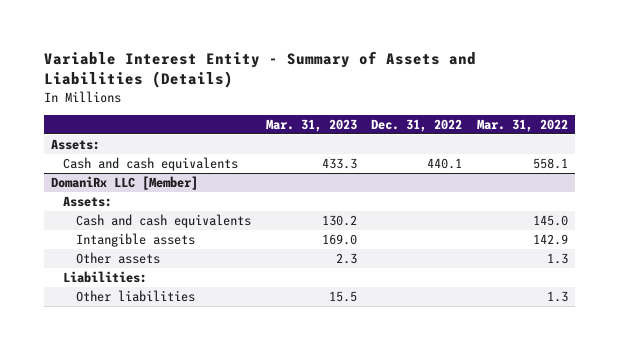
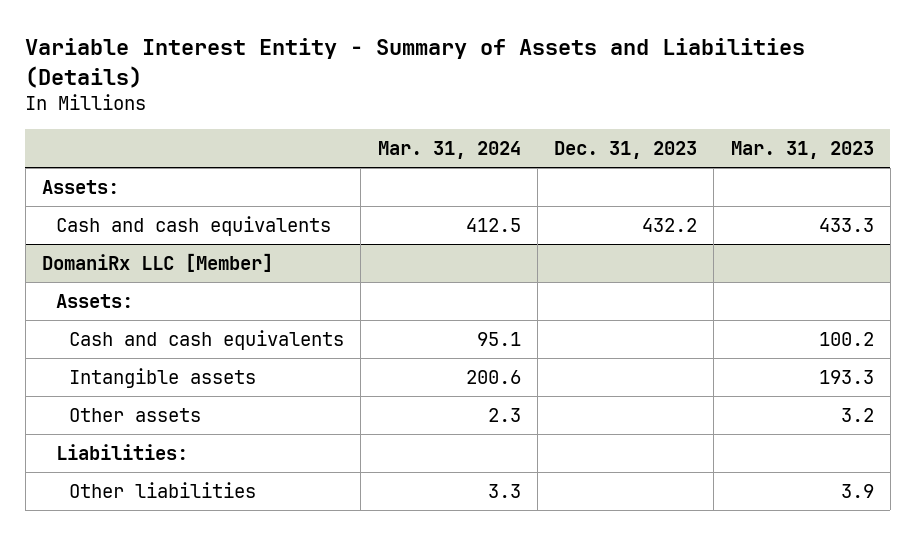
- | Mar. 31, 2023 | Dec. 31, 2022 | Mar. 31, 2022
+ | Mar. 31, 2024 | Dec. 31, 2023 | Mar. 31, 2023
@ DomaniRx LLC [Member]
- Cash and cash equivalents | 130.2 | | 145.0
- Intangible assets | 169.0 | | 142.9
- Other assets | 2.3 | | 1.3
+ Cash and cash equivalents | 95.1 | | 100.2
+ Intangible assets | 200.6 | | 193.3
+ Other assets | 2.3 | | 3.2
- Other liabilities | 15.5 | | 1.3
+ Other liabilities | 3.3 | | 3.9

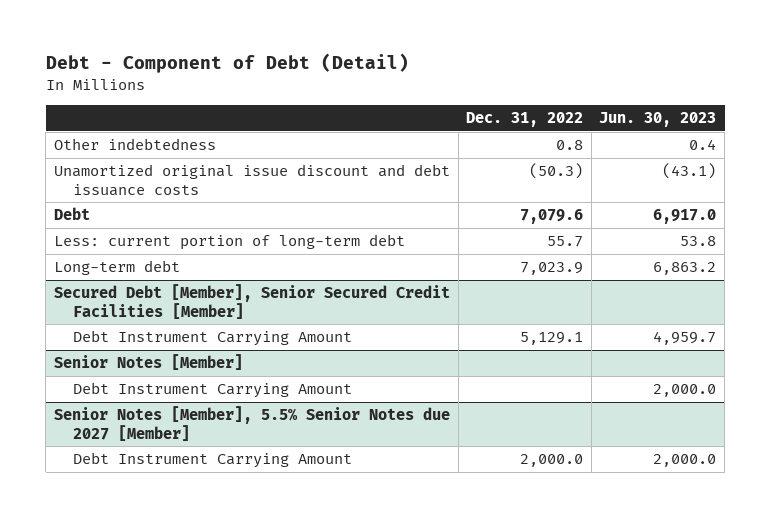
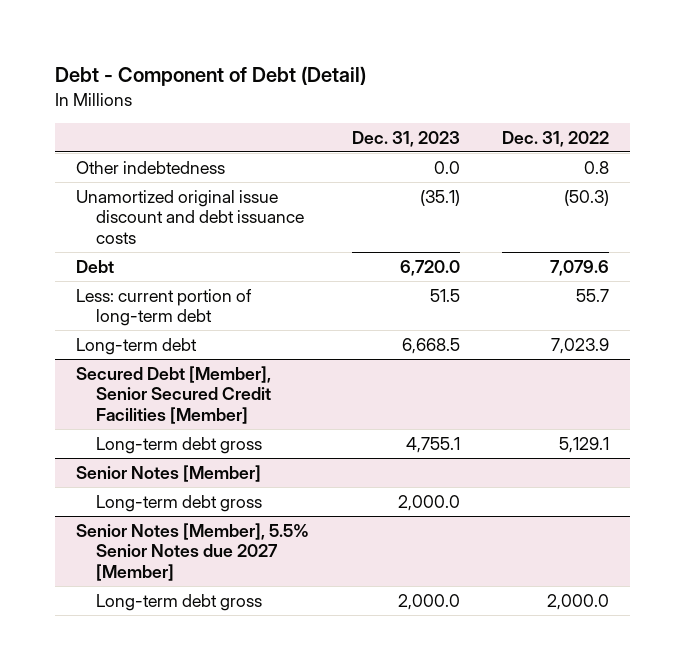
- | Dec. 31, 2022 | Jun. 30, 2023
+ | Dec. 31, 2023 | Dec. 31, 2022
@ Secured Debt [Member], Senior Secured Credit Facilities [Member]
- Debt Instrument Carrying Amount | 5,129.1 | 4,959.7
+ Long-term debt gross | 4,755.1 | 5,129.1
@ Senior Notes [Member]
- Debt Instrument Carrying Amount | | 2,000.0
+ Long-term debt gross | 2,000.0 |
@ Senior Notes [Member], 5.5% Senior Notes due 2027 [Member]
- Debt Instrument Carrying Amount | 2,000.0 | 2,000.0
+ Long-term debt gross | 2,000.0 | 2,000.0

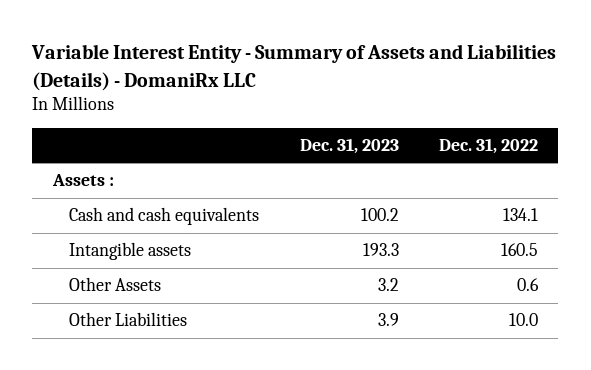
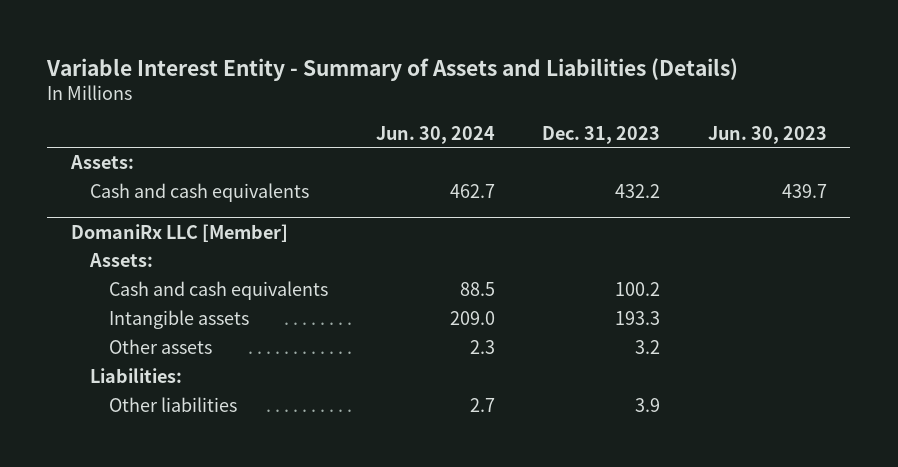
- Variable Interest Entity - Summary of Assets and Liabilities (Details) - DomaniRx LLC
+ Variable Interest Entity - Summary of Assets and Liabilities (Details)
- | Dec. 31, 2023 | Dec. 31, 2022
+ | Jun. 30, 2024 | Dec. 31, 2023 | Jun. 30, 2023
- Assets :
+ Assets:
+ Cash and cash equivalents | 462.7 | 432.2 | 439.7
+ DomaniRx LLC [Member]
+ Assets:
- Other Assets | 3.2 | 0.6
- Other Liabilities | 3.9 | 10.0
+ Other assets | 2.3 | 3.2 |
+ Liabilities:
+ Other liabilities | 2.7 | 3.9 |

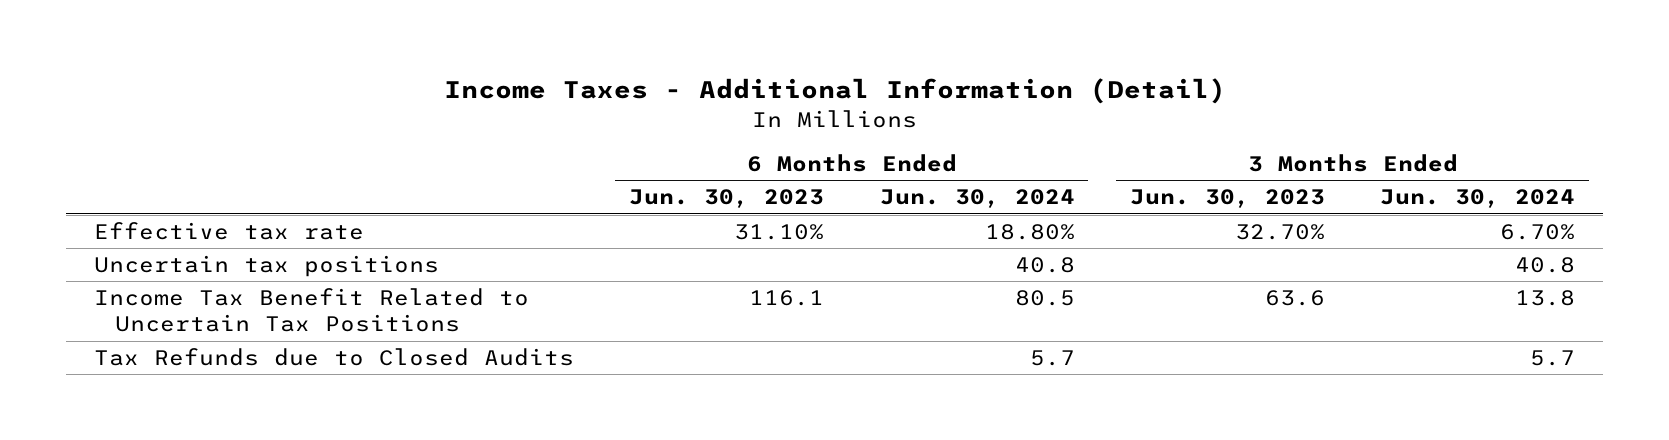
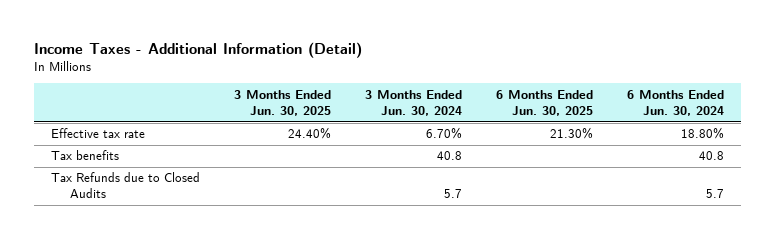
- | 6 Months Ended Jun. 30, 2023 | 6 Months Ended Jun. 30, 2024 | 3 Months Ended Jun. 30, 2023 | 3 Months Ended Jun. 30, 2024
+ | 3 Months Ended Jun. 30, 2025 | 3 Months Ended Jun. 30, 2024 | 6 Months Ended Jun. 30, 2025 | 6 Months Ended Jun. 30, 2024
- Uncertain tax positions | | 40.8 | | 40.8
- Income Tax Benefit Related to Uncertain Tax Positions | 116.1 | 80.5 | 63.6 | 13.8
+ Tax benefits | | 40.8 | | 40.8

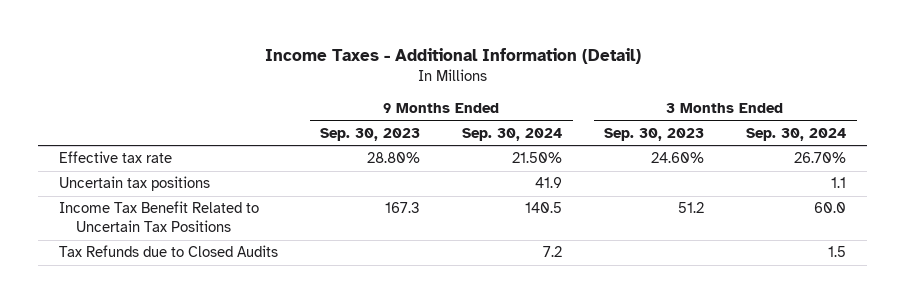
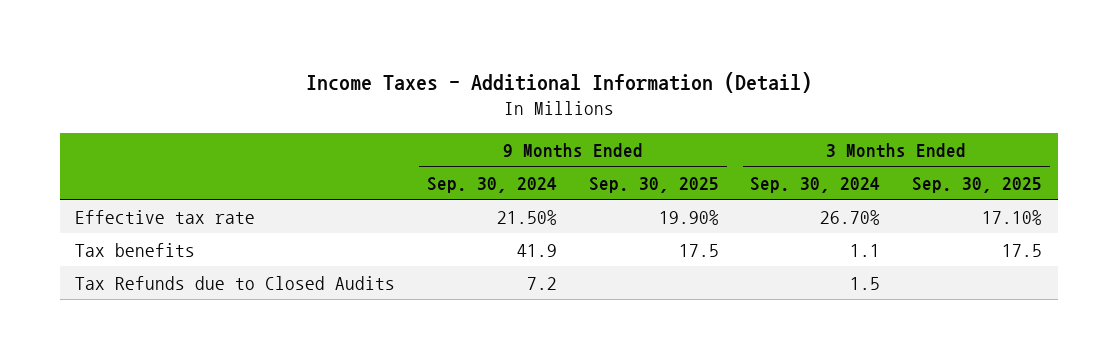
- | 9 Months Ended Sep. 30, 2023 | 9 Months Ended Sep. 30, 2024 | 3 Months Ended Sep. 30, 2023 | 3 Months Ended Sep. 30, 2024
+ | 9 Months Ended Sep. 30, 2024 | 9 Months Ended Sep. 30, 2025 | 3 Months Ended Sep. 30, 2024 | 3 Months Ended Sep. 30, 2025
- Uncertain tax positions | | 41.9 | | 1.1
- Income Tax Benefit Related to Uncertain Tax Positions | 167.3 | 140.5 | 51.2 | 60.0
+ Tax benefits | 41.9 | 17.5 | 1.1 | 17.5

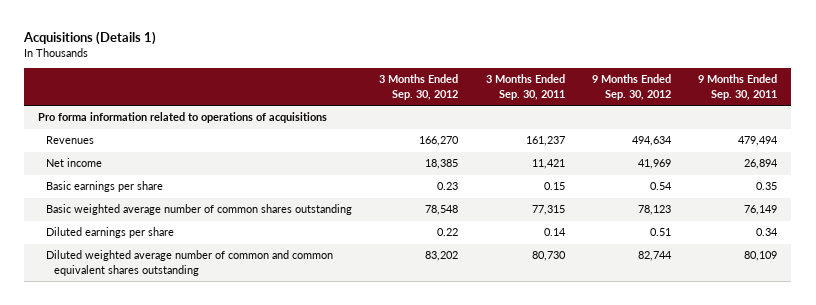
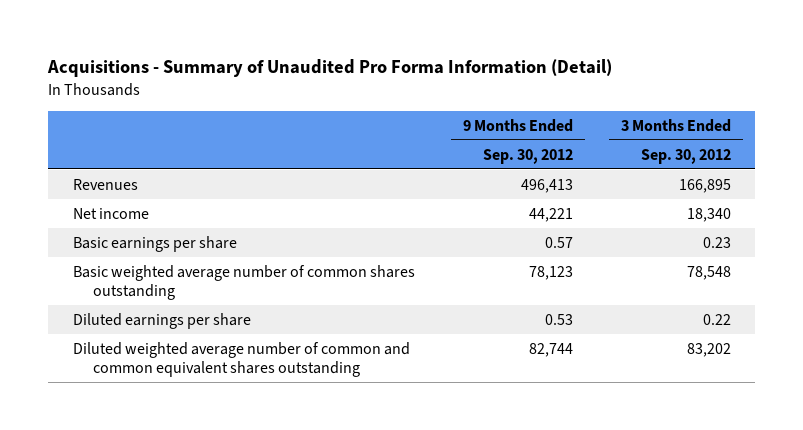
- Acquisitions (Details 1)
+ Acquisitions - Summary of Unaudited Pro Forma Information (Detail)
- | 3 Months Ended Sep. 30, 2012 | 3 Months Ended Sep. 30, 2011 | 9 Months Ended Sep. 30, 2012 | 9 Months Ended Sep. 30, 2011
+ | 9 Months Ended Sep. 30, 2012 | 3 Months Ended Sep. 30, 2012
- Pro forma information related to operations of acquisitions
- Revenues | 166,270 | 161,237 | 494,634 | 479,494
- Net income | 18,385 | 11,421 | 41,969 | 26,894
- Basic earnings per share | 0.23 | 0.15 | 0.54 | 0.35
+ Revenues | 496,413 | 166,895
+ Net income | 44,221 | 18,340
+ Basic earnings per share | 0.57 | 0.23
- Diluted earnings per share | 0.22 | 0.14 | 0.51 | 0.34
+ Diluted earnings per share | 0.53 | 0.22

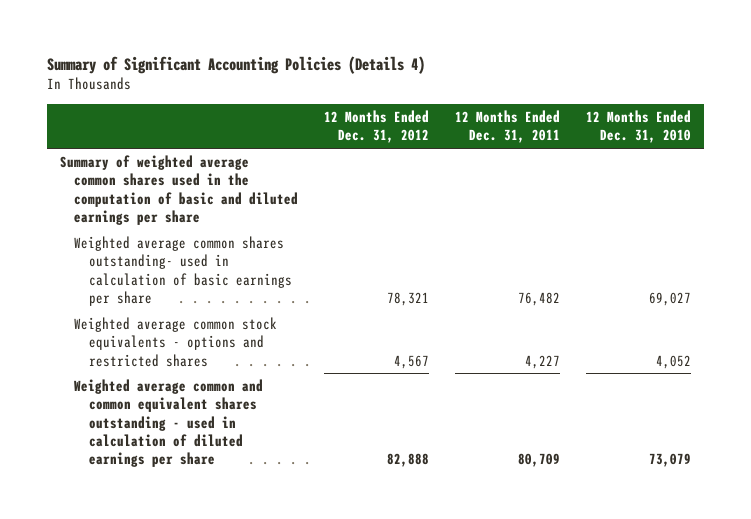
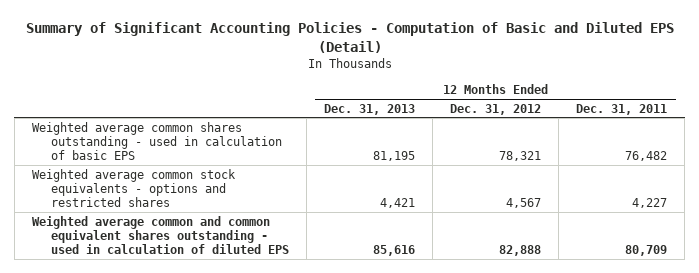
- Summary of Significant Accounting Policies (Details 4)
+ Summary of Significant Accounting Policies - Computation of Basic and Diluted EPS (Detail)
- | 12 Months Ended Dec. 31, 2012 | 12 Months Ended Dec. 31, 2011 | 12 Months Ended Dec. 31, 2010
+ | 12 Months Ended Dec. 31, 2013 | 12 Months Ended Dec. 31, 2012 | 12 Months Ended Dec. 31, 2011
- Summary of weighted average common shares used in the computation of basic and diluted earnings per share
- Weighted average common shares outstanding- used in calculation of basic earnings per share | 78,321 | 76,482 | 69,027
+ Weighted average common shares outstanding - used in calculation of basic EPS | 81,195 | 78,321 | 76,482
- Weighted average common and common equivalent shares outstanding - used in calculation of diluted earnings per share | 82,888 | 80,709 | 73,079
+ Weighted average common and common equivalent shares outstanding - used in calculation of diluted EPS | 85,616 | 82,888 | 80,709

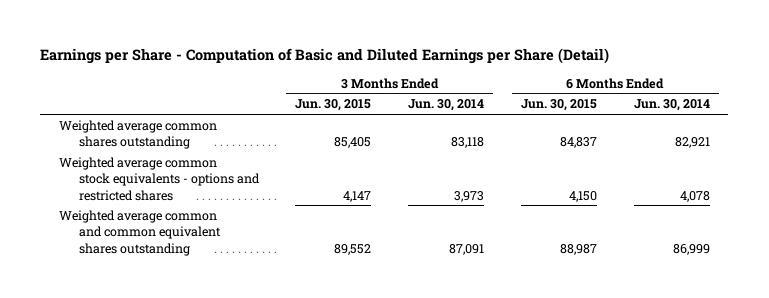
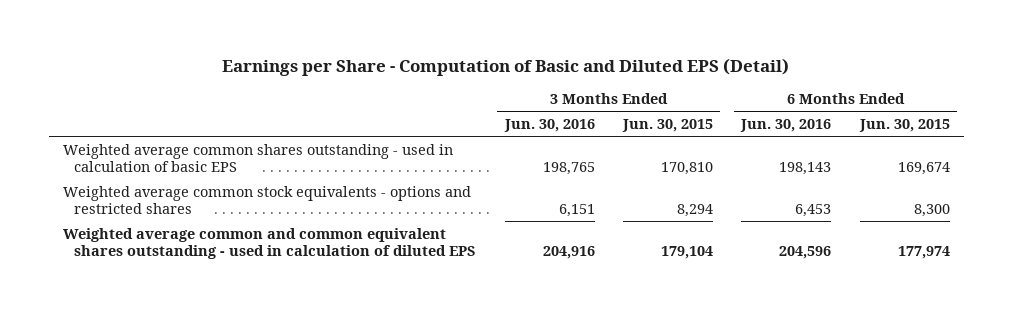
- Earnings per Share - Computation of Basic and Diluted Earnings per Share (Detail)
+ Earnings per Share - Computation of Basic and Diluted EPS (Detail)
- | 3 Months Ended Jun. 30, 2015 | 3 Months Ended Jun. 30, 2014 | 6 Months Ended Jun. 30, 2015 | 6 Months Ended Jun. 30, 2014
+ | 3 Months Ended Jun. 30, 2016 | 3 Months Ended Jun. 30, 2015 | 6 Months Ended Jun. 30, 2016 | 6 Months Ended Jun. 30, 2015
- Weighted average common shares outstanding | 85,405 | 83,118 | 84,837 | 82,921
- Weighted average common stock equivalents - options and restricted shares | 4,147 | 3,973 | 4,150 | 4,078
- Weighted average common and common equivalent shares outstanding | 89,552 | 87,091 | 88,987 | 86,999
+ Weighted average common shares outstanding - used in calculation of basic EPS | 198,765 | 170,810 | 198,143 | 169,674
+ Weighted average common stock equivalents - options and restricted shares | 6,151 | 8,294 | 6,453 | 8,300
+ Weighted average common and common equivalent shares outstanding - used in calculation of diluted EPS | 204,916 | 179,104 | 204,596 | 177,974

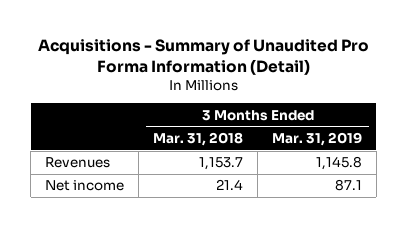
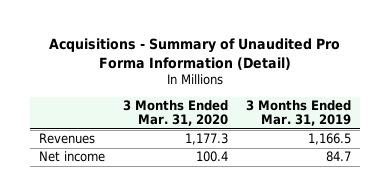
- | 3 Months Ended Mar. 31, 2018 | 3 Months Ended Mar. 31, 2019
+ | 3 Months Ended Mar. 31, 2020 | 3 Months Ended Mar. 31, 2019
- Revenues | 1,153.7 | 1,145.8
- Net income | 21.4 | 87.1
+ Revenues | 1,177.3 | 1,166.5
+ Net income | 100.4 | 84.7

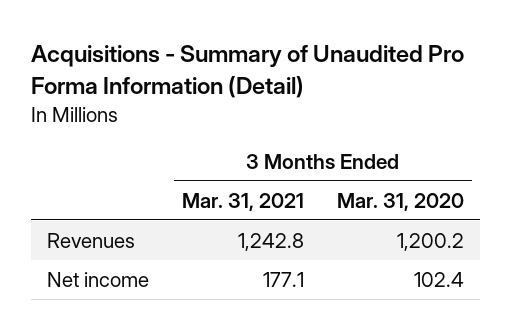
- | 3 Months Ended Mar. 31, 2020 | 3 Months Ended Mar. 31, 2019
+ | 3 Months Ended Mar. 31, 2021 | 3 Months Ended Mar. 31, 2020
- Revenues | 1,177.3 | 1,166.5
- Net income | 100.4 | 84.7
+ Revenues | 1,242.8 | 1,200.2
+ Net income | 177.1 | 102.4

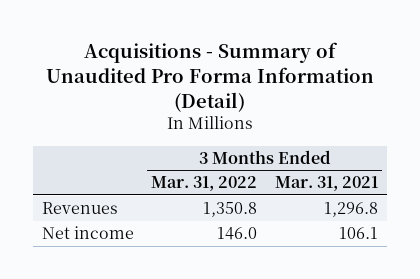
- | 3 Months Ended Mar. 31, 2021 | 3 Months Ended Mar. 31, 2020
+ | 3 Months Ended Mar. 31, 2022 | 3 Months Ended Mar. 31, 2021
- Revenues | 1,242.8 | 1,200.2
- Net income | 177.1 | 102.4
+ Revenues | 1,350.8 | 1,296.8
+ Net income | 146.0 | 106.1

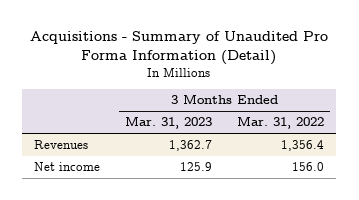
- | 3 Months Ended Mar. 31, 2022 | 3 Months Ended Mar. 31, 2021
+ | 3 Months Ended Mar. 31, 2023 | 3 Months Ended Mar. 31, 2022
- Revenues | 1,350.8 | 1,296.8
- Net income | 146.0 | 106.1
+ Revenues | 1,362.7 | 1,356.4
+ Net income | 125.9 | 156.0

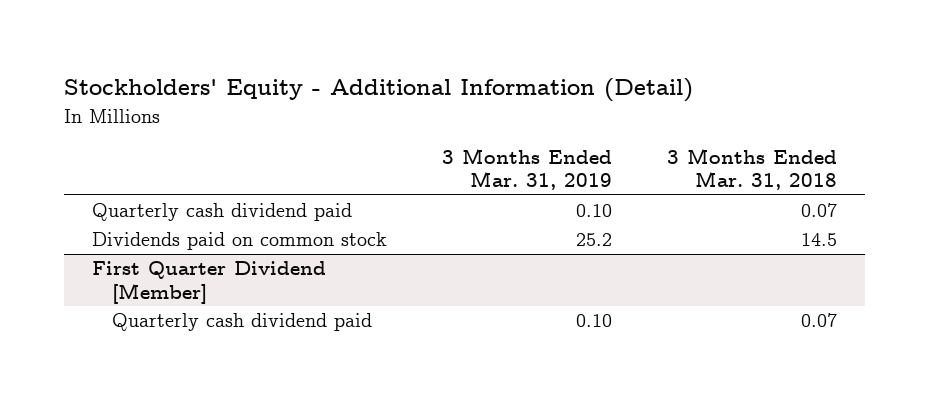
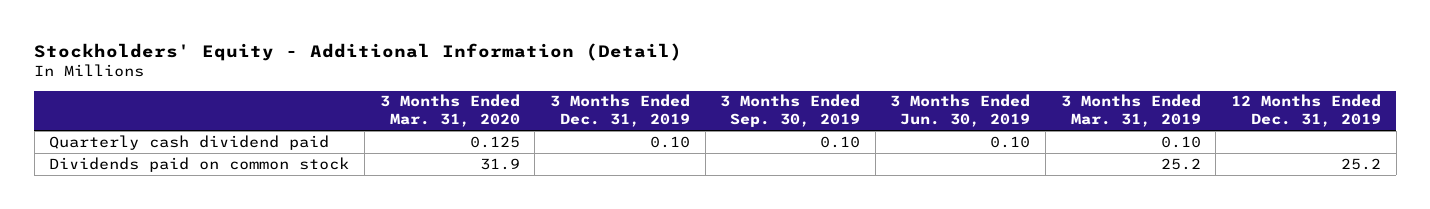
- | 3 Months Ended Mar. 31, 2019 | 3 Months Ended Mar. 31, 2018
+ | 3 Months Ended Mar. 31, 2020 | 3 Months Ended Dec. 31, 2019 | 3 Months Ended Sep. 30, 2019 | 3 Months Ended Jun. 30, 2019 | 3 Months Ended Mar. 31, 2019 | 12 Months Ended Dec. 31, 2019
- First Quarter Dividend [Member]
- Quarterly cash dividend paid | 0.10 | 0.07

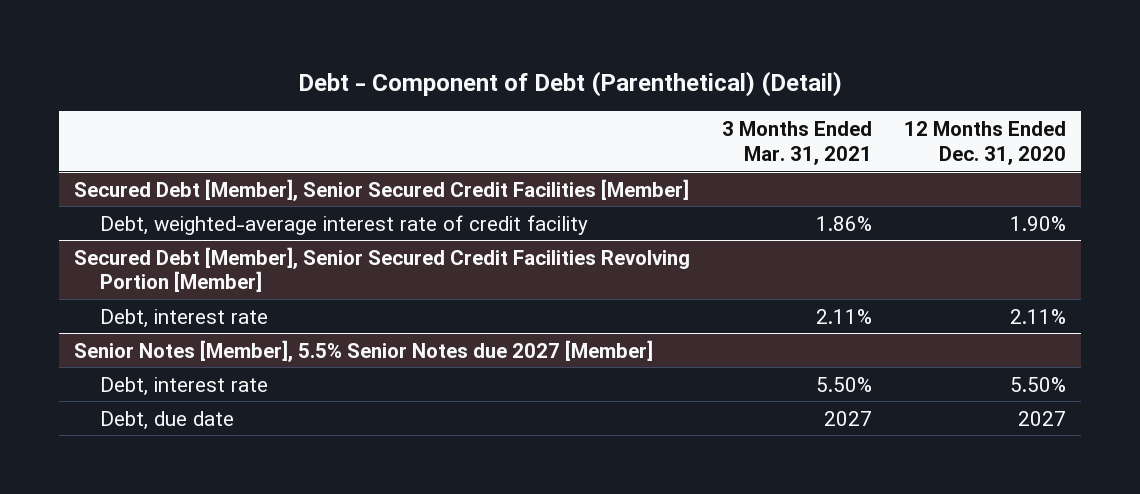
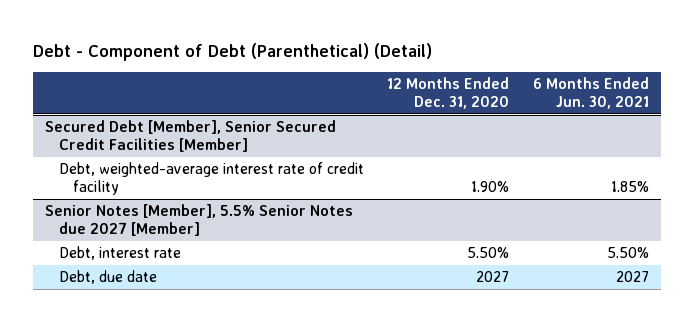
- | 3 Months Ended Mar. 31, 2021 | 12 Months Ended Dec. 31, 2020
+ | 12 Months Ended Dec. 31, 2020 | 6 Months Ended Jun. 30, 2021
- Secured Debt [Member], Senior Secured Credit Facilities Revolving Portion [Member]
- Debt, interest rate | 2.11% | 2.11%

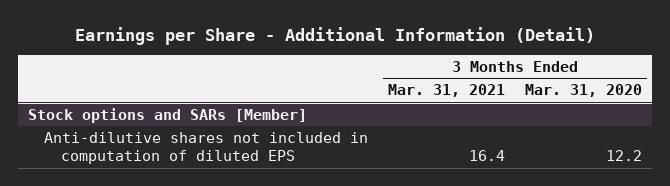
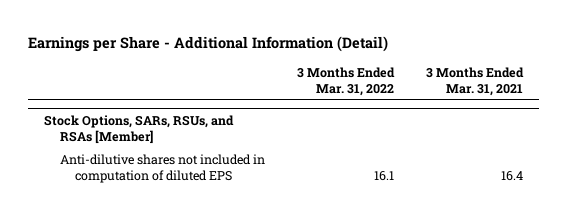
- | 3 Months Ended Mar. 31, 2021 | 3 Months Ended Mar. 31, 2020
+ | 3 Months Ended Mar. 31, 2022 | 3 Months Ended Mar. 31, 2021
- Stock options and SARs [Member]
+ Stock Options, SARs, RSUs, and RSAs [Member]

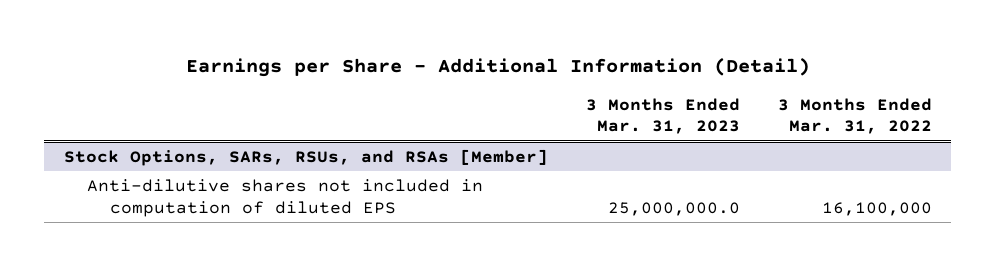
- | 3 Months Ended Mar. 31, 2022 | 3 Months Ended Mar. 31, 2021
+ | 3 Months Ended Mar. 31, 2023 | 3 Months Ended Mar. 31, 2022
@ Stock Options, SARs, RSUs, and RSAs [Member]
- Anti-dilutive shares not included in computation of diluted EPS | 16.1 | 16.4
+ Anti-dilutive shares not included in computation of diluted EPS | 25,000,000.0 | 16,100,000

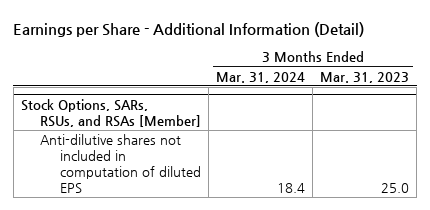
- | 3 Months Ended Mar. 31, 2023 | 3 Months Ended Mar. 31, 2022
+ | 3 Months Ended Mar. 31, 2024 | 3 Months Ended Mar. 31, 2023
@ Stock Options, SARs, RSUs, and RSAs [Member]
- Anti-dilutive shares not included in computation of diluted EPS | 25,000,000.0 | 16,100,000
+ Anti-dilutive shares not included in computation of diluted EPS | 18.4 | 25.0

